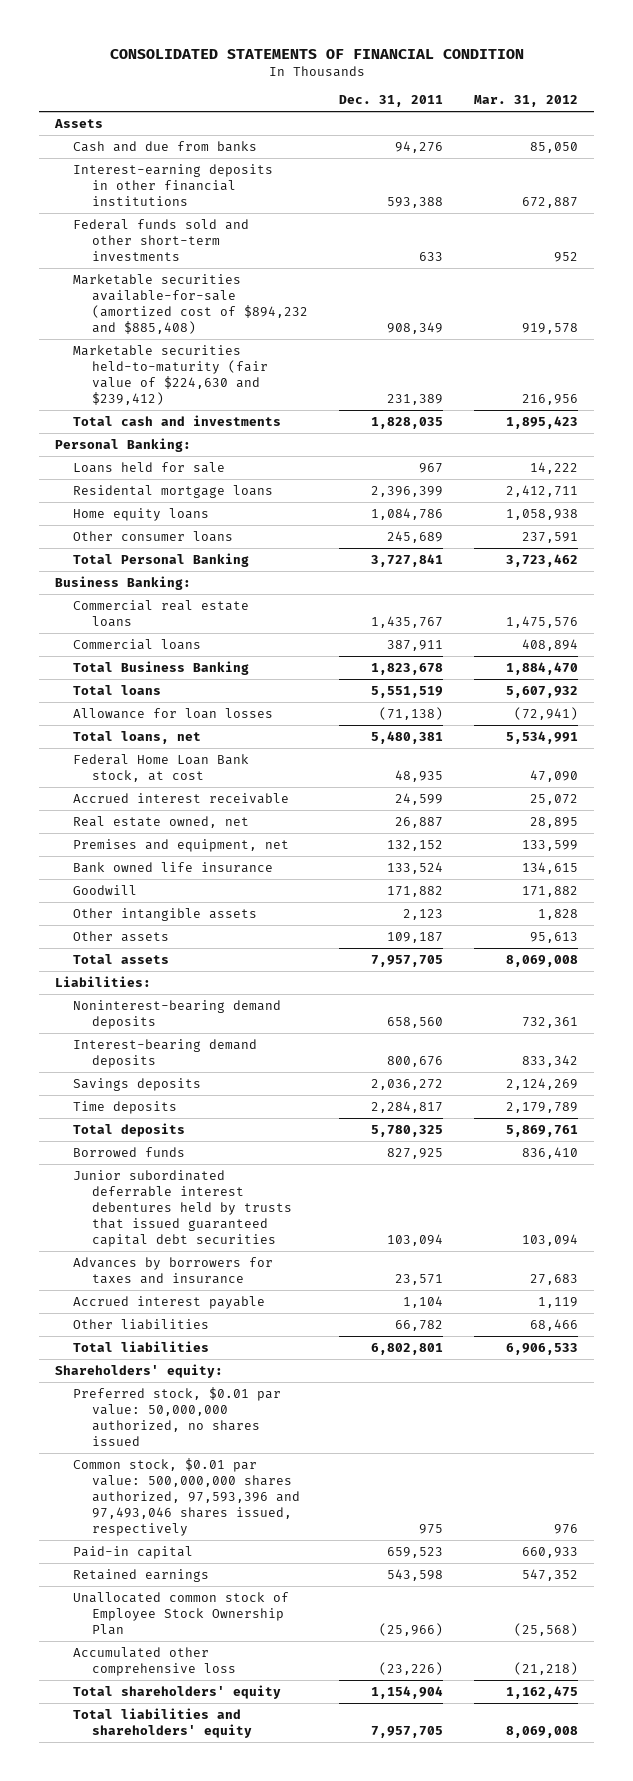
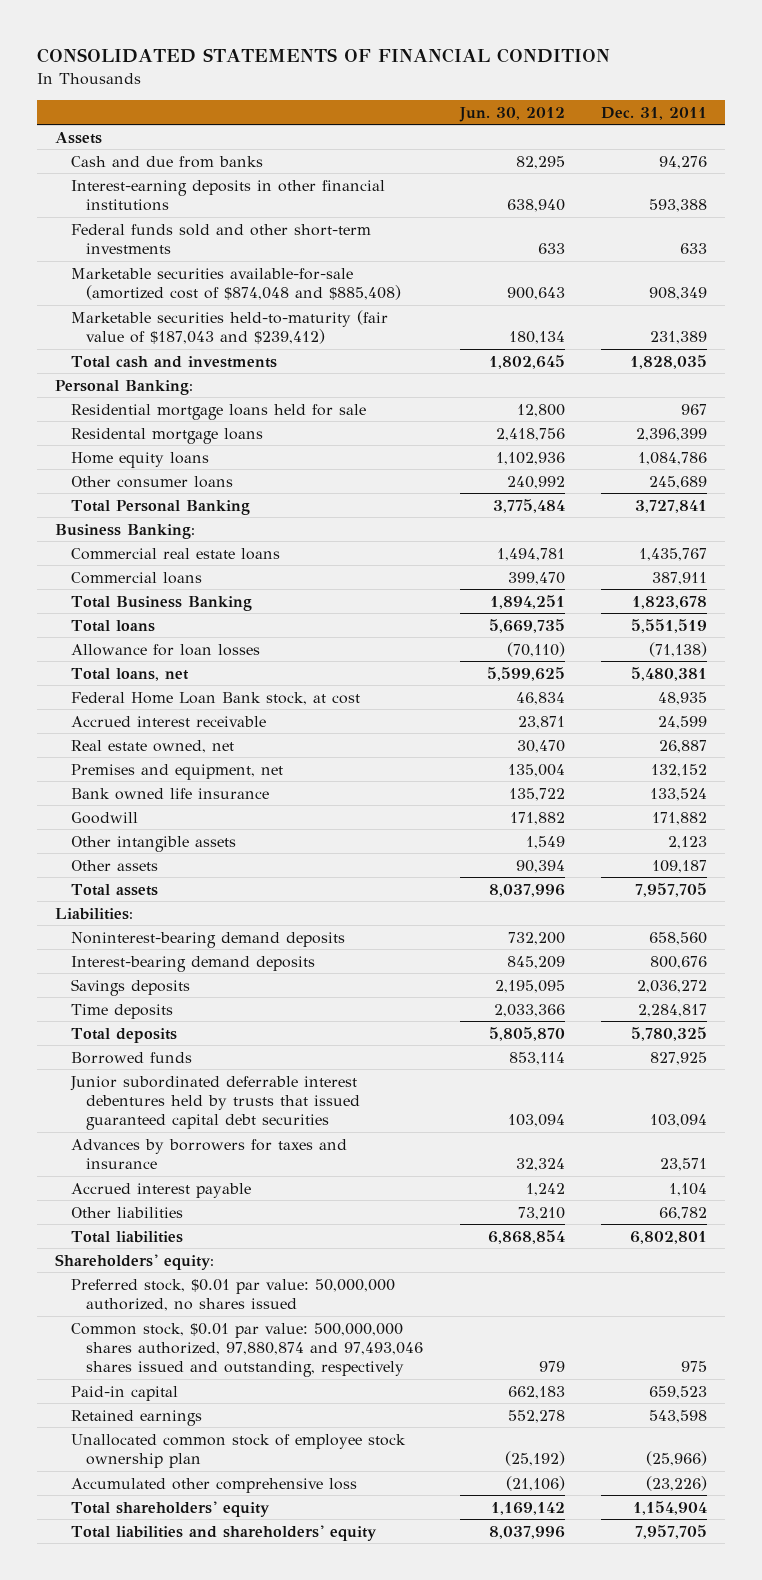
- | Dec. 31, 2011 | Mar. 31, 2012
+ | Jun. 30, 2012 | Dec. 31, 2011
- Marketable securities available-for-sale (amortized cost of $894,232 and $885,408) | 908,349 | 919,578
- Marketable securities held-to-maturity (fair value of $224,630 and $239,412) | 231,389 | 216,956
+ Marketable securities available-for-sale (amortized cost of $874,048 and $885,408) | 900,643 | 908,349
+ Marketable securities held-to-maturity (fair value of $187,043 and $239,412) | 180,134 | 231,389
- Loans held for sale | 967 | 14,222
+ Residential mortgage loans held for sale | 12,800 | 967
- Common stock, $0.01 par value: 500,000,000 shares authorized, 97,593,396 and 97,493,046 shares issued, respectively | 975 | 976
+ Common stock, $0.01 par value: 500,000,000 shares authorized, 97,880,874 and 97,493,046 shares issued and outstanding, respectively | 979 | 975
- Unallocated common stock of Employee Stock Ownership Plan | (25,966) | (25,568)
+ Unallocated common stock of employee stock ownership plan | (25,192) | (25,966)

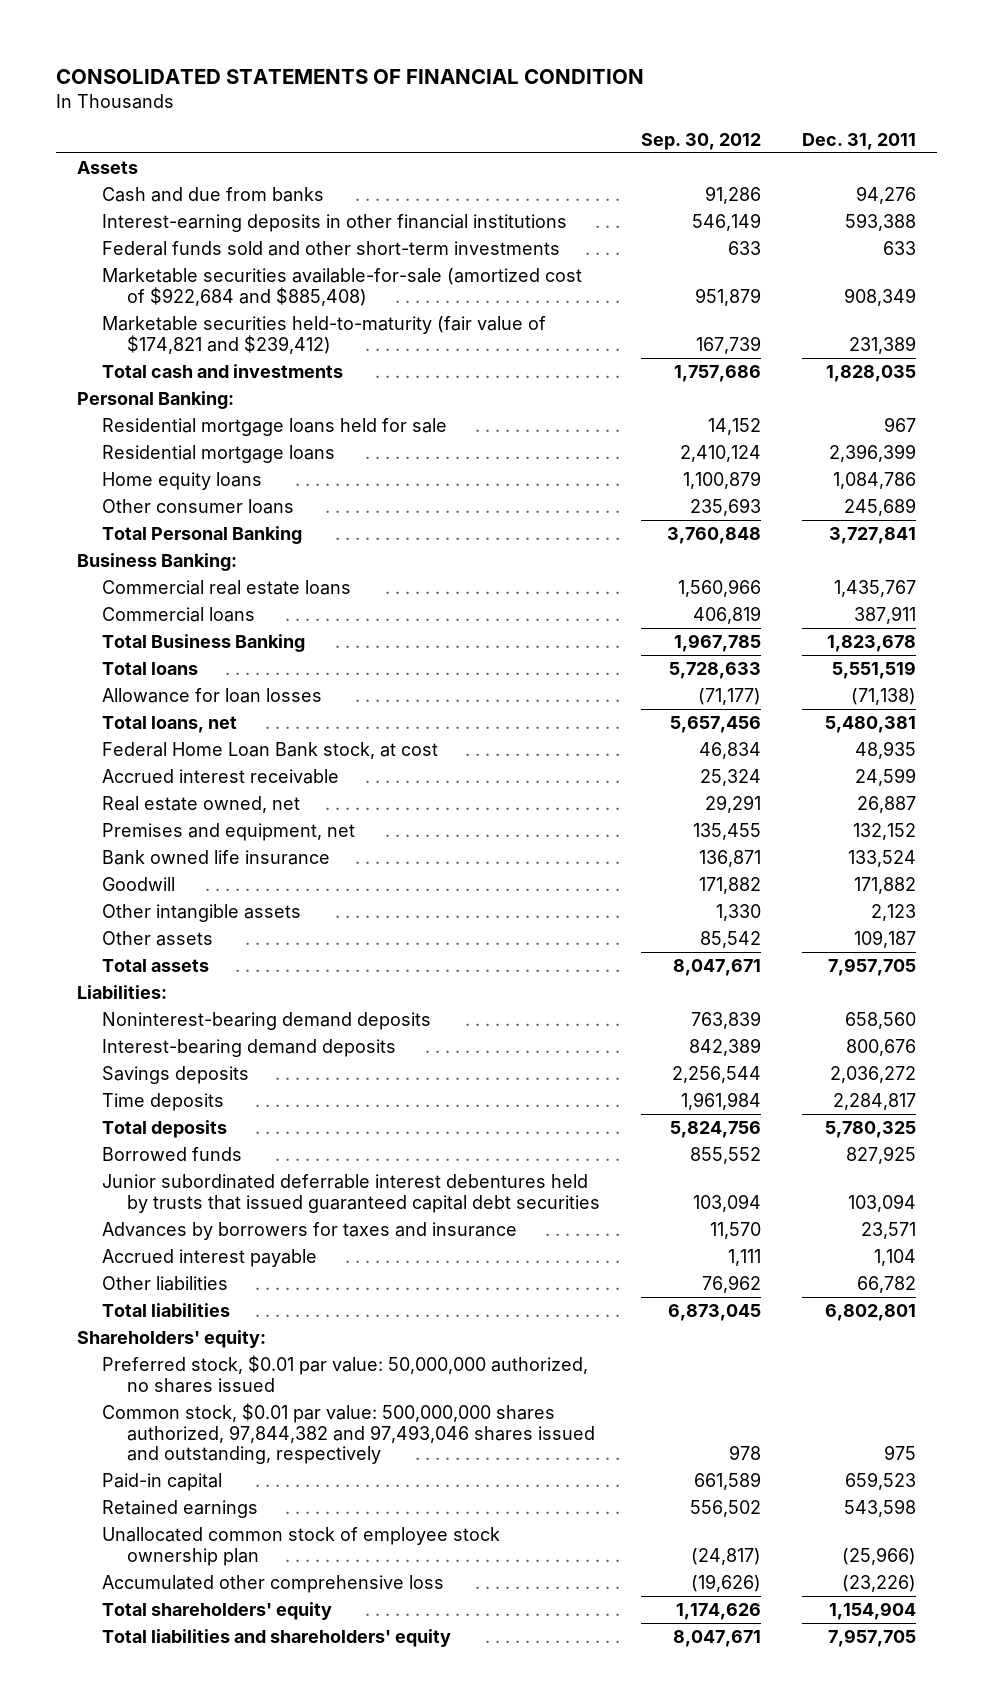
- | Jun. 30, 2012 | Dec. 31, 2011
+ | Sep. 30, 2012 | Dec. 31, 2011
- Marketable securities available-for-sale (amortized cost of $874,048 and $885,408) | 900,643 | 908,349
- Marketable securities held-to-maturity (fair value of $187,043 and $239,412) | 180,134 | 231,389
+ Marketable securities available-for-sale (amortized cost of $922,684 and $885,408) | 951,879 | 908,349
+ Marketable securities held-to-maturity (fair value of $174,821 and $239,412) | 167,739 | 231,389
- Residental mortgage loans | 2,418,756 | 2,396,399
+ Residential mortgage loans | 2,410,124 | 2,396,399
- Common stock, $0.01 par value: 500,000,000 shares authorized, 97,880,874 and 97,493,046 shares issued and outstanding, respectively | 979 | 975
+ Common stock, $0.01 par value: 500,000,000 shares authorized, 97,844,382 and 97,493,046 shares issued and outstanding, respectively | 978 | 975

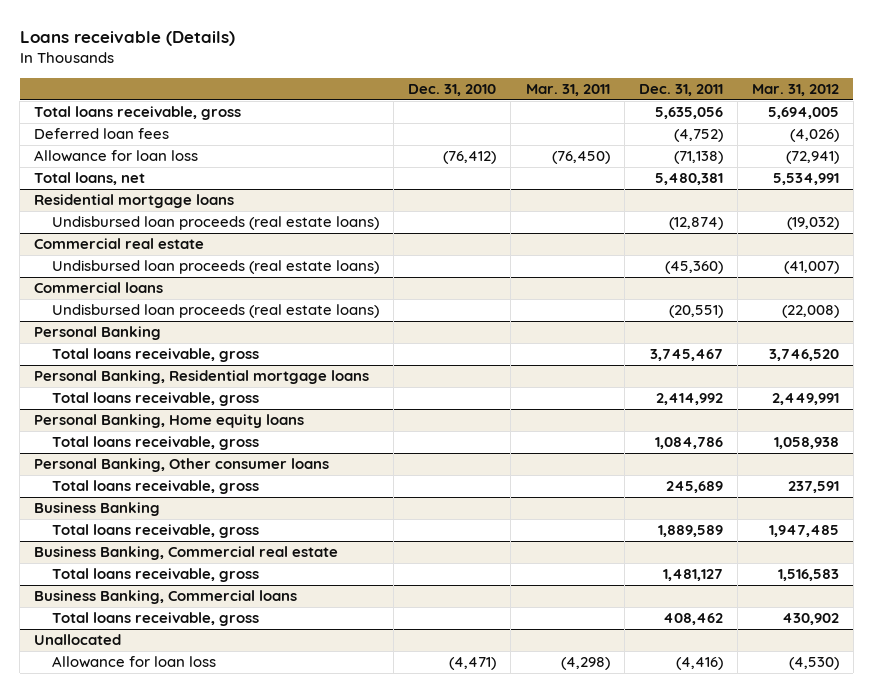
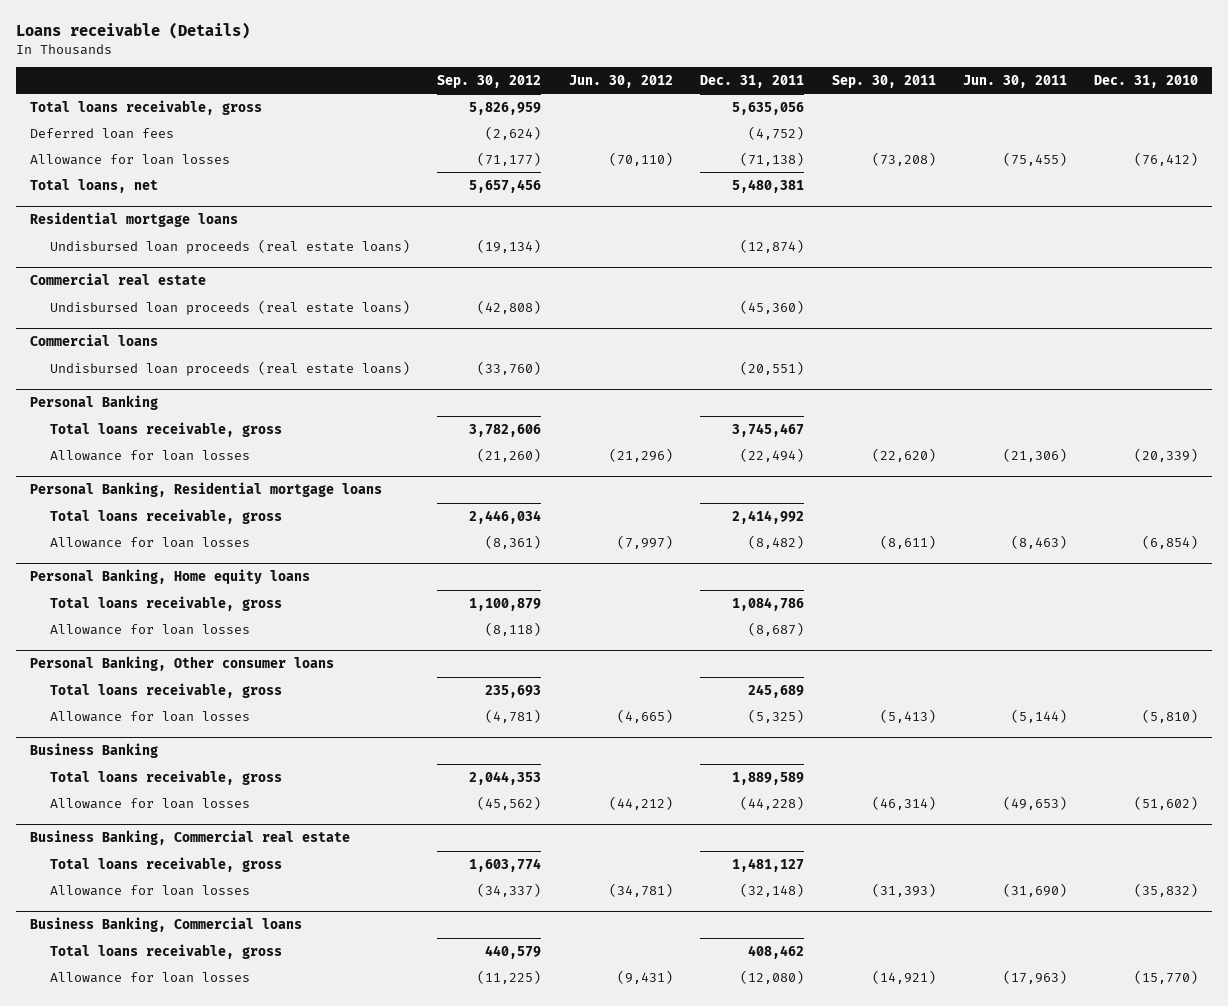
- | Dec. 31, 2010 | Mar. 31, 2011 | Dec. 31, 2011 | Mar. 31, 2012
+ | Sep. 30, 2012 | Jun. 30, 2012 | Dec. 31, 2011 | Sep. 30, 2011 | Jun. 30, 2011 | Dec. 31, 2010
- Allowance for loan loss | (76,412) | (76,450) | (71,138) | (72,941)
+ Allowance for loan losses | (71,177) | (70,110) | (71,138) | (73,208) | (75,455) | (76,412)
@ Personal Banking
+ Allowance for loan losses | (21,260) | (21,296) | (22,494) | (22,620) | (21,306) | (20,339)
@ Personal Banking, Residential mortgage loans
+ Allowance for loan losses | (8,361) | (7,997) | (8,482) | (8,611) | (8,463) | (6,854)
@ Personal Banking, Home equity loans
+ Allowance for loan losses | (8,118) | | (8,687) | | |
@ Personal Banking, Other consumer loans
+ Allowance for loan losses | (4,781) | (4,665) | (5,325) | (5,413) | (5,144) | (5,810)
@ Business Banking
+ Allowance for loan losses | (45,562) | (44,212) | (44,228) | (46,314) | (49,653) | (51,602)
@ Business Banking, Commercial real estate
+ Allowance for loan losses | (34,337) | (34,781) | (32,148) | (31,393) | (31,690) | (35,832)
- Unallocated
- Allowance for loan loss | (4,471) | (4,298) | (4,416) | (4,530)
@ Business Banking, Commercial loans
+ Allowance for loan losses | (11,225) | (9,431) | (12,080) | (14,921) | (17,963) | (15,770)

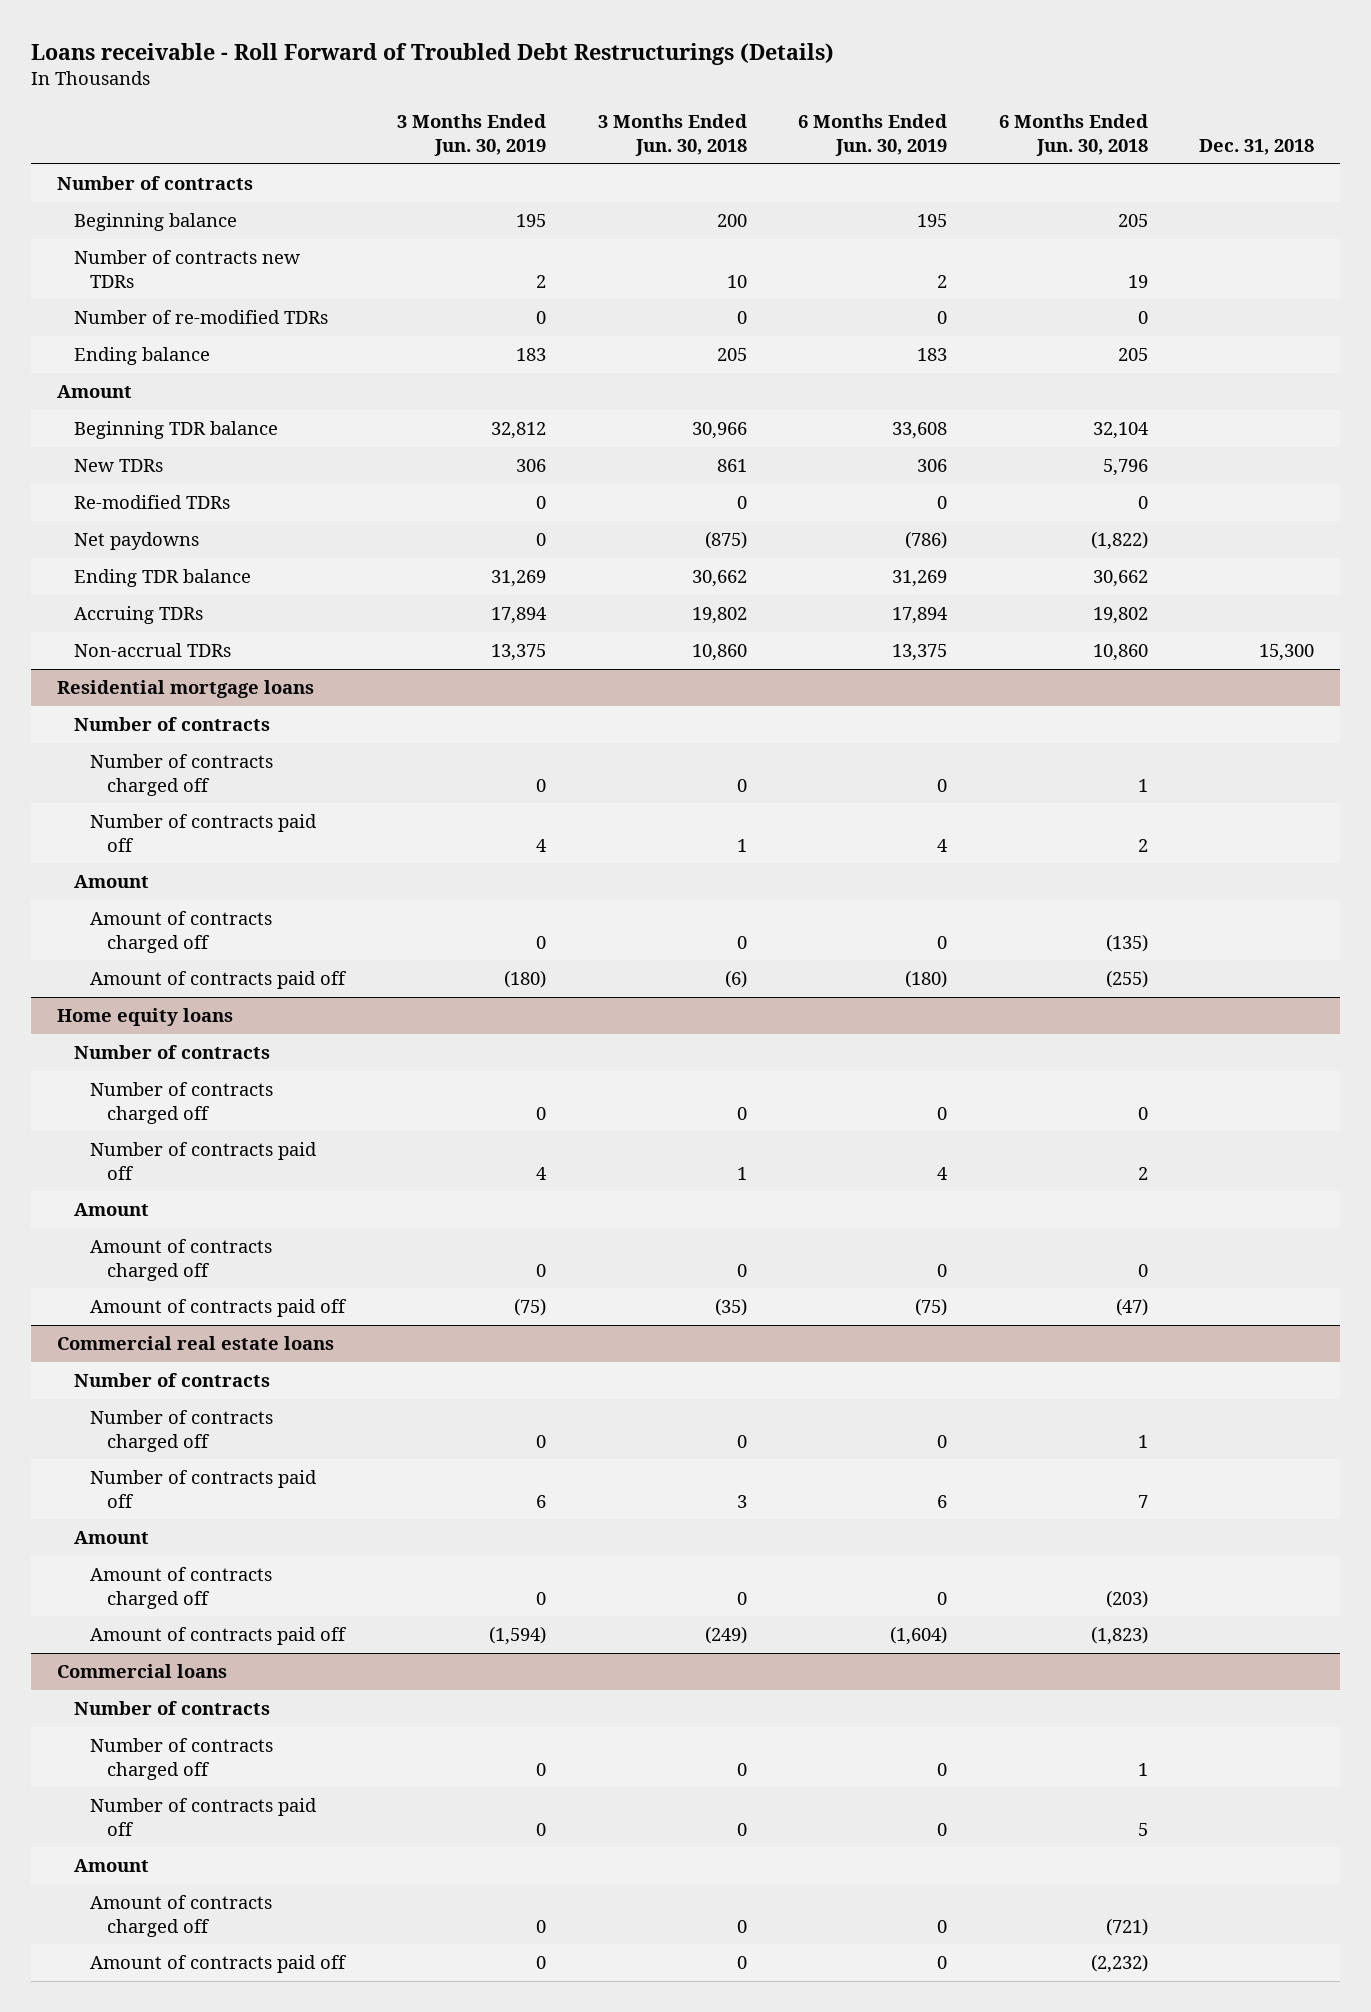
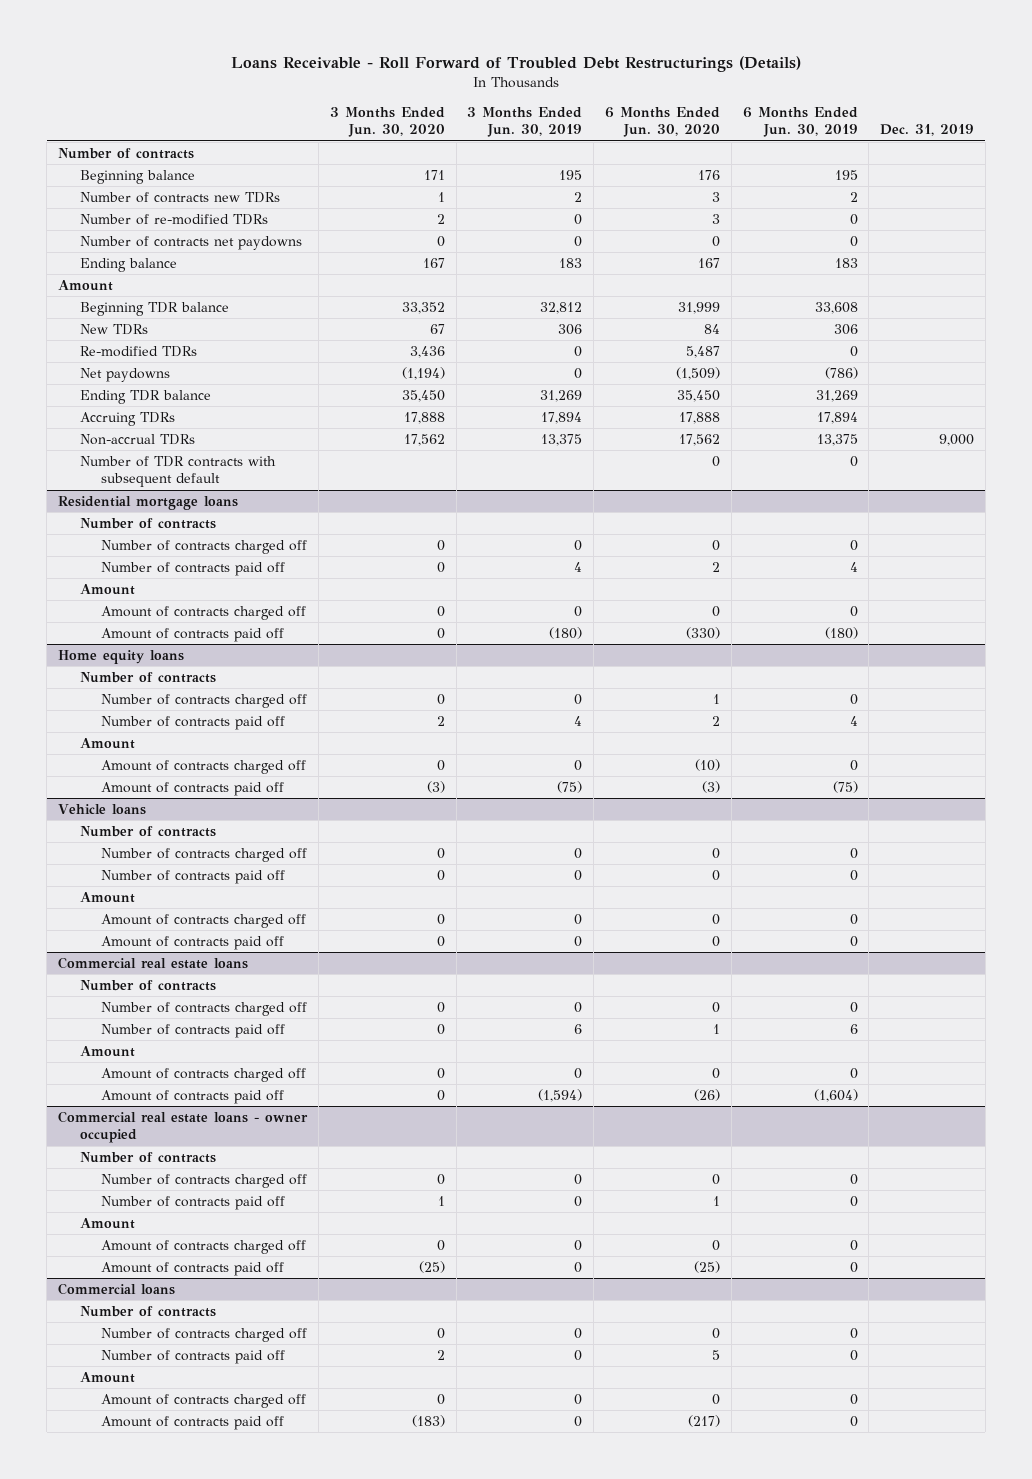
- Loans receivable - Roll Forward of Troubled Debt Restructurings (Details)
+ Loans Receivable - Roll Forward of Troubled Debt Restructurings (Details)
- | 3 Months Ended Jun. 30, 2019 | 3 Months Ended Jun. 30, 2018 | 6 Months Ended Jun. 30, 2019 | 6 Months Ended Jun. 30, 2018 | Dec. 31, 2018
+ | 3 Months Ended Jun. 30, 2020 | 3 Months Ended Jun. 30, 2019 | 6 Months Ended Jun. 30, 2020 | 6 Months Ended Jun. 30, 2019 | Dec. 31, 2019
+ Number of contracts net paydowns | 0 | 0 | 0 | 0 |
+ Number of TDR contracts with subsequent default | | | 0 | 0 |
+ Vehicle loans
+ Number of contracts
+ Number of contracts charged off | 0 | 0 | 0 | 0 |
+ Number of contracts paid off | 0 | 0 | 0 | 0 |
+ Amount
+ Amount of contracts charged off | 0 | 0 | 0 | 0 |
+ Amount of contracts paid off | 0 | 0 | 0 | 0 |
+ Commercial real estate loans - owner occupied
+ Number of contracts
+ Number of contracts charged off | 0 | 0 | 0 | 0 |
+ Number of contracts paid off | 1 | 0 | 1 | 0 |
+ Amount
+ Amount of contracts charged off | 0 | 0 | 0 | 0 |
+ Amount of contracts paid off | (25) | 0 | (25) | 0 |

